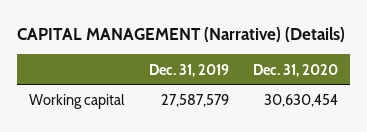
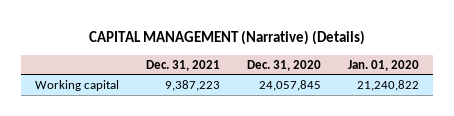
- | Dec. 31, 2019 | Dec. 31, 2020
+ | Dec. 31, 2021 | Dec. 31, 2020 | Jan. 01, 2020
- Working capital | 27,587,579 | 30,630,454
+ Working capital | 9,387,223 | 24,057,845 | 21,240,822

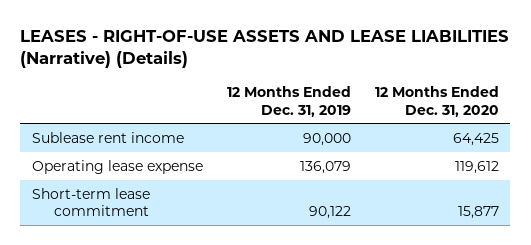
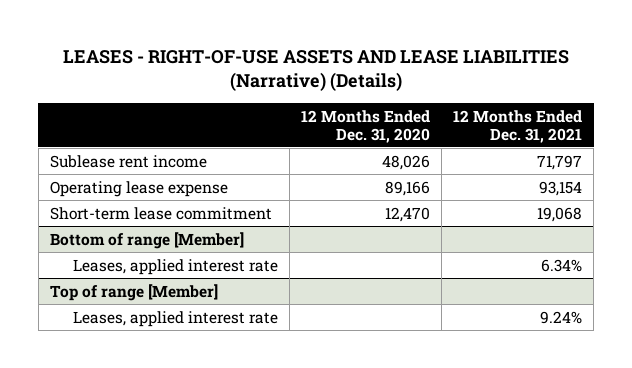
- | 12 Months Ended Dec. 31, 2019 | 12 Months Ended Dec. 31, 2020
+ | 12 Months Ended Dec. 31, 2020 | 12 Months Ended Dec. 31, 2021
- Sublease rent income | 90,000 | 64,425
- Operating lease expense | 136,079 | 119,612
- Short-term lease commitment | 90,122 | 15,877
+ Sublease rent income | 48,026 | 71,797
+ Operating lease expense | 89,166 | 93,154
+ Short-term lease commitment | 12,470 | 19,068
+ Bottom of range [Member]
+ Leases, applied interest rate | | 6.34%
+ Top of range [Member]
+ Leases, applied interest rate | | 9.24%

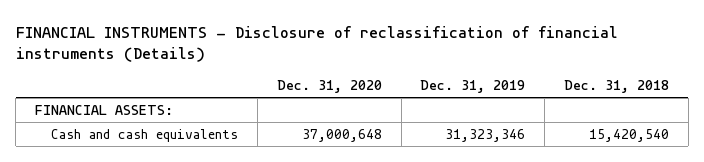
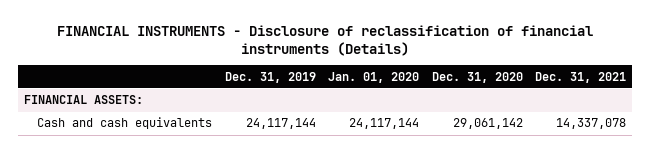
- | Dec. 31, 2020 | Dec. 31, 2019 | Dec. 31, 2018
+ | Dec. 31, 2019 | Jan. 01, 2020 | Dec. 31, 2020 | Dec. 31, 2021
- Cash and cash equivalents | 37,000,648 | 31,323,346 | 15,420,540
+ Cash and cash equivalents | 24,117,144 | 24,117,144 | 29,061,142 | 14,337,078

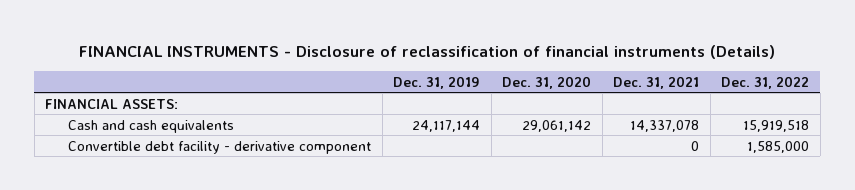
- | Dec. 31, 2019 | Jan. 01, 2020 | Dec. 31, 2020 | Dec. 31, 2021
+ | Dec. 31, 2019 | Dec. 31, 2020 | Dec. 31, 2021 | Dec. 31, 2022
+ Convertible debt facility - derivative component | | | 0 | 1,585,000

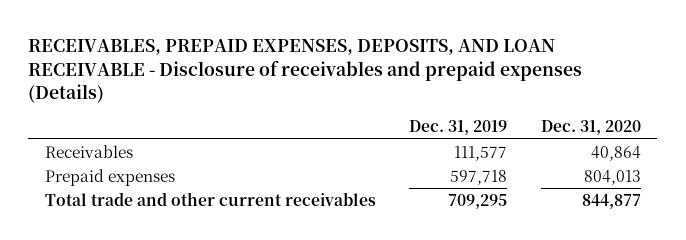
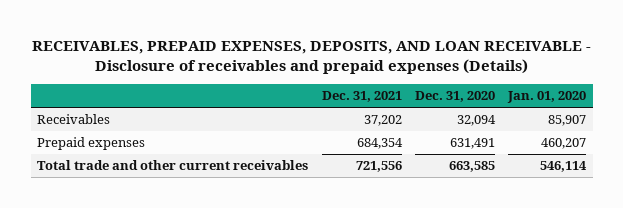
- | Dec. 31, 2019 | Dec. 31, 2020
+ | Dec. 31, 2021 | Dec. 31, 2020 | Jan. 01, 2020
- Receivables | 111,577 | 40,864
- Prepaid expenses | 597,718 | 804,013
- Total trade and other current receivables | 709,295 | 844,877
+ Receivables | 37,202 | 32,094 | 85,907
+ Prepaid expenses | 684,354 | 631,491 | 460,207
+ Total trade and other current receivables | 721,556 | 663,585 | 546,114

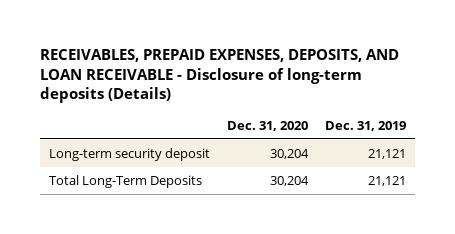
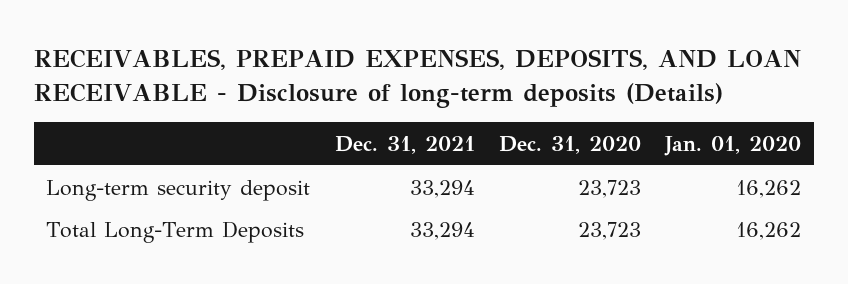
- | Dec. 31, 2020 | Dec. 31, 2019
+ | Dec. 31, 2021 | Dec. 31, 2020 | Jan. 01, 2020
- Long-term security deposit | 30,204 | 21,121
- Total Long-Term Deposits | 30,204 | 21,121
+ Long-term security deposit | 33,294 | 23,723 | 16,262
+ Total Long-Term Deposits | 33,294 | 23,723 | 16,262

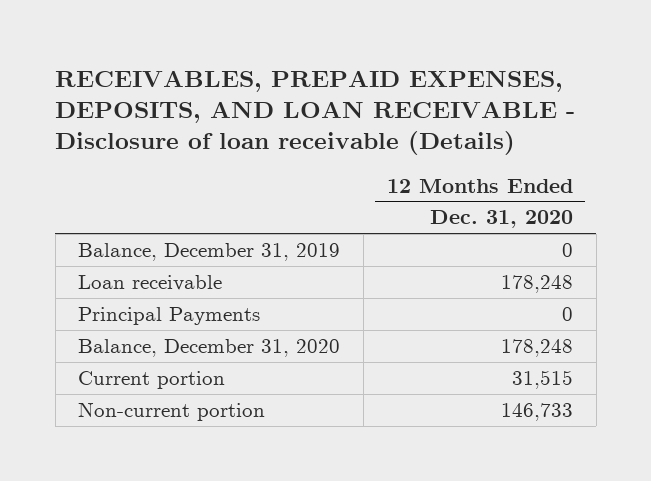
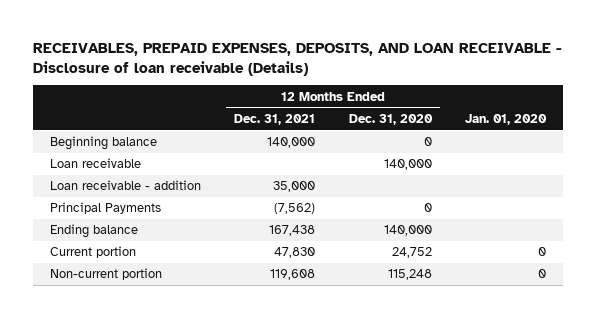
- | 12 Months Ended Dec. 31, 2020
+ | 12 Months Ended Dec. 31, 2021 | 12 Months Ended Dec. 31, 2020 | Jan. 01, 2020
- Balance, December 31, 2019 | 0
- Loan receivable | 178,248
+ Beginning balance | 140,000 | 0 |
+ Loan receivable | | 140,000 |
+ Loan receivable - addition | 35,000 | |
- Balance, December 31, 2020 | 178,248
- Current portion | 31,515
- Non-current portion | 146,733
+ Ending balance | 167,438 | 140,000 |
+ Current portion | 47,830 | 24,752 | 0
+ Non-current portion | 119,608 | 115,248 | 0

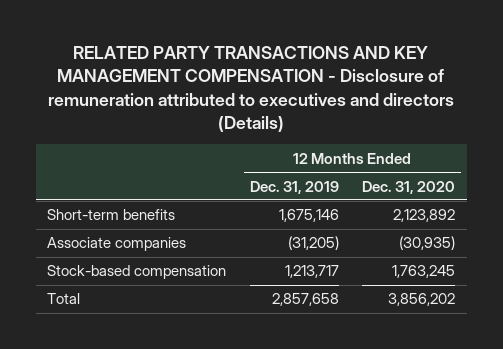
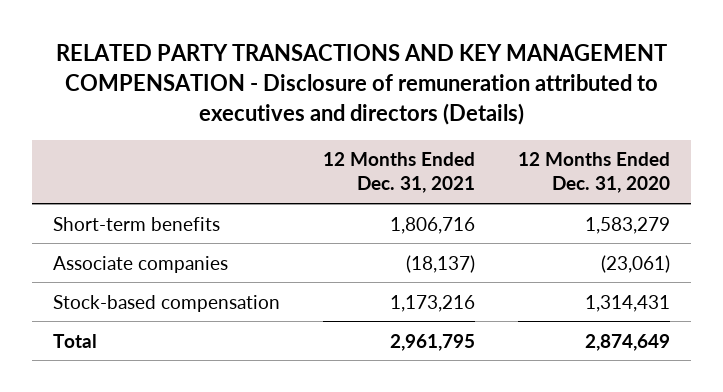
- | 12 Months Ended Dec. 31, 2019 | 12 Months Ended Dec. 31, 2020
+ | 12 Months Ended Dec. 31, 2021 | 12 Months Ended Dec. 31, 2020
- Short-term benefits | 1,675,146 | 2,123,892
- Associate companies | (31,205) | (30,935)
- Stock-based compensation | 1,213,717 | 1,763,245
- Total | 2,857,658 | 3,856,202
+ Short-term benefits | 1,806,716 | 1,583,279
+ Associate companies | (18,137) | (23,061)
+ Stock-based compensation | 1,173,216 | 1,314,431
+ Total | 2,961,795 | 2,874,649

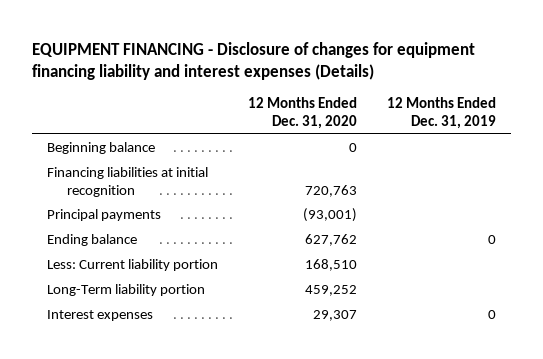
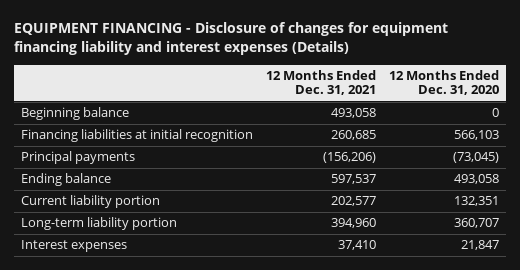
- | 12 Months Ended Dec. 31, 2020 | 12 Months Ended Dec. 31, 2019
+ | 12 Months Ended Dec. 31, 2021 | 12 Months Ended Dec. 31, 2020
- Financing liabilities at initial recognition | 720,763 |
- Principal payments | (93,001) |
- Ending balance | 627,762 | 0
- Less: Current liability portion | 168,510 |
- Long-Term liability portion | 459,252 |
- Interest expenses | 29,307 | 0
+ Financing liabilities at initial recognition | 260,685 | 566,103
+ Principal payments | (156,206) | (73,045)
+ Ending balance | 597,537 | 493,058
+ Current liability portion | 202,577 | 132,351
+ Long-term liability portion | 394,960 | 360,707
+ Interest expenses | 37,410 | 21,847

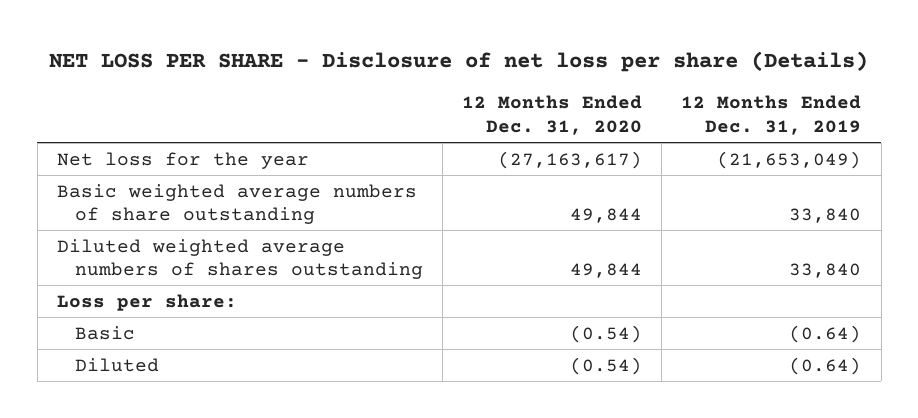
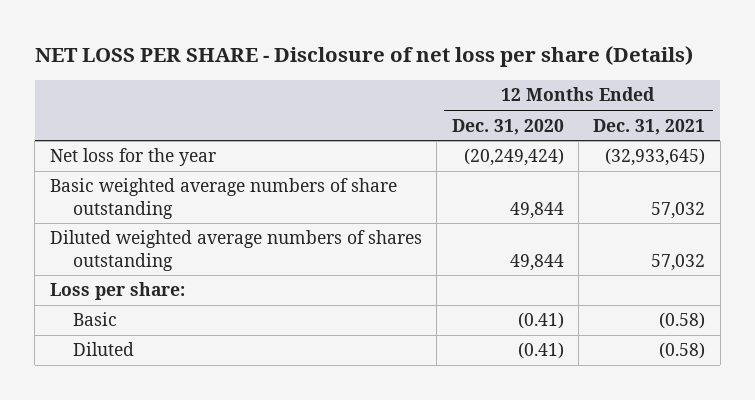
- | 12 Months Ended Dec. 31, 2020 | 12 Months Ended Dec. 31, 2019
+ | 12 Months Ended Dec. 31, 2020 | 12 Months Ended Dec. 31, 2021
- Net loss for the year | (27,163,617) | (21,653,049)
+ Net loss for the year | (20,249,424) | (32,933,645)
- Basic | (0.54) | (0.64)
- Diluted | (0.54) | (0.64)
+ Basic | (0.41) | (0.58)
+ Diluted | (0.41) | (0.58)

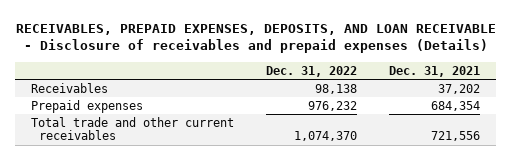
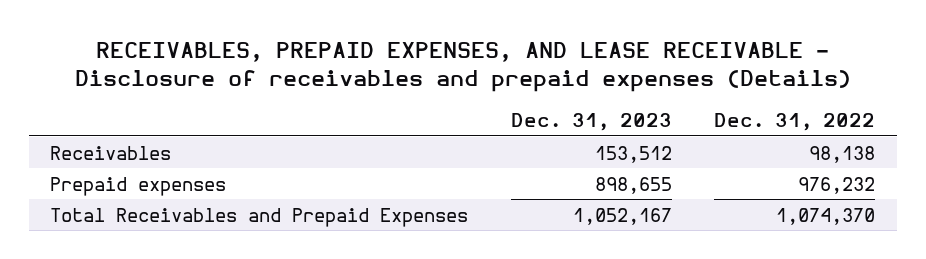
- RECEIVABLES, PREPAID EXPENSES, DEPOSITS, AND LOAN RECEIVABLE - Disclosure of receivables and prepaid expenses (Details)
+ RECEIVABLES, PREPAID EXPENSES, AND LEASE RECEIVABLE - Disclosure of receivables and prepaid expenses (Details)
- | Dec. 31, 2022 | Dec. 31, 2021
+ | Dec. 31, 2023 | Dec. 31, 2022
- Total trade and other current receivables | 1,074,370 | 721,556
+ Total Receivables and Prepaid Expenses | 1,052,167 | 1,074,370

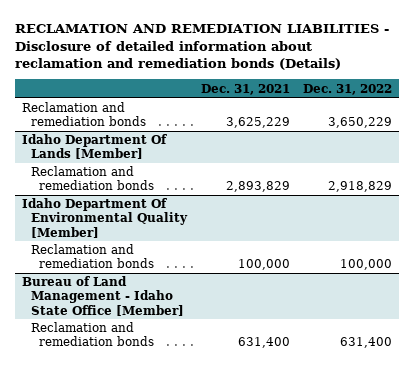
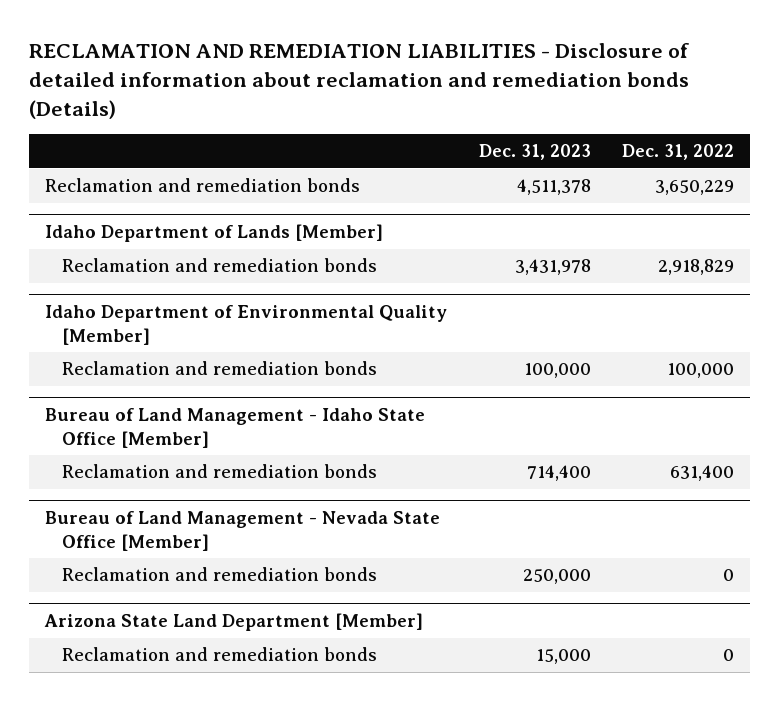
- | Dec. 31, 2021 | Dec. 31, 2022
+ | Dec. 31, 2023 | Dec. 31, 2022
- Idaho Department Of Lands [Member]
+ Idaho Department of Lands [Member]
- Idaho Department Of Environmental Quality [Member]
+ Idaho Department of Environmental Quality [Member]
+ Bureau of Land Management - Nevada State Office [Member]
+ Reclamation and remediation bonds | 250,000 | 0
+ Arizona State Land Department [Member]
+ Reclamation and remediation bonds | 15,000 | 0

